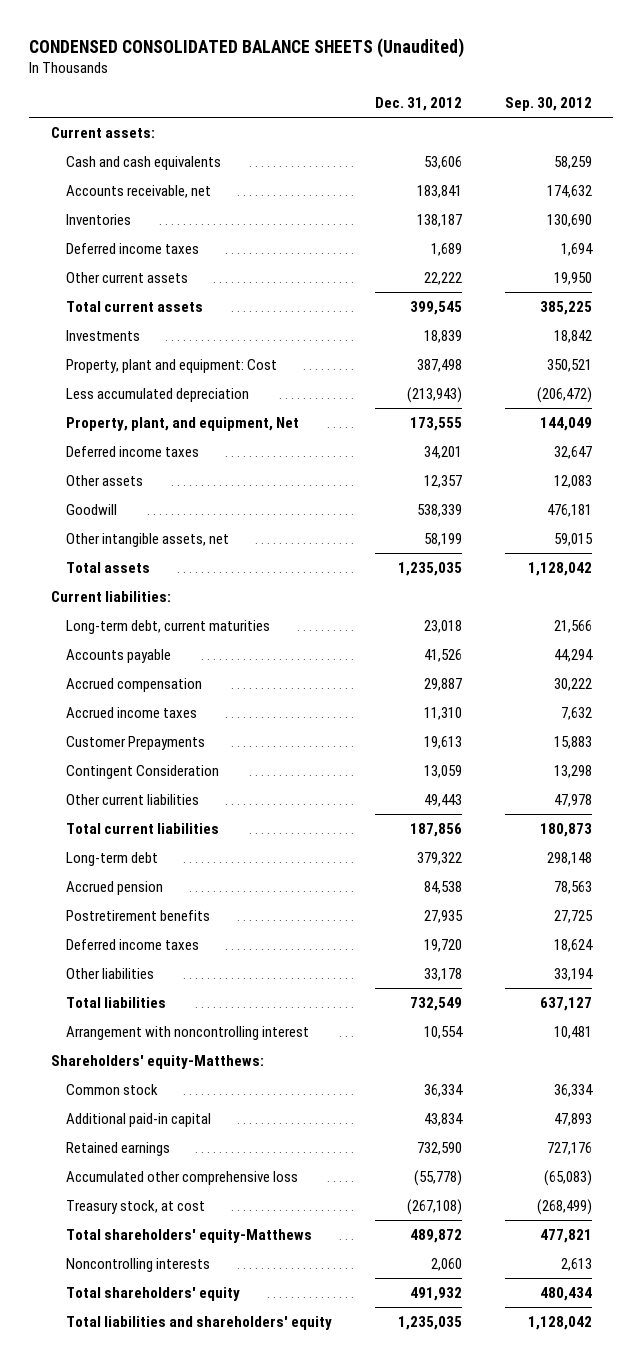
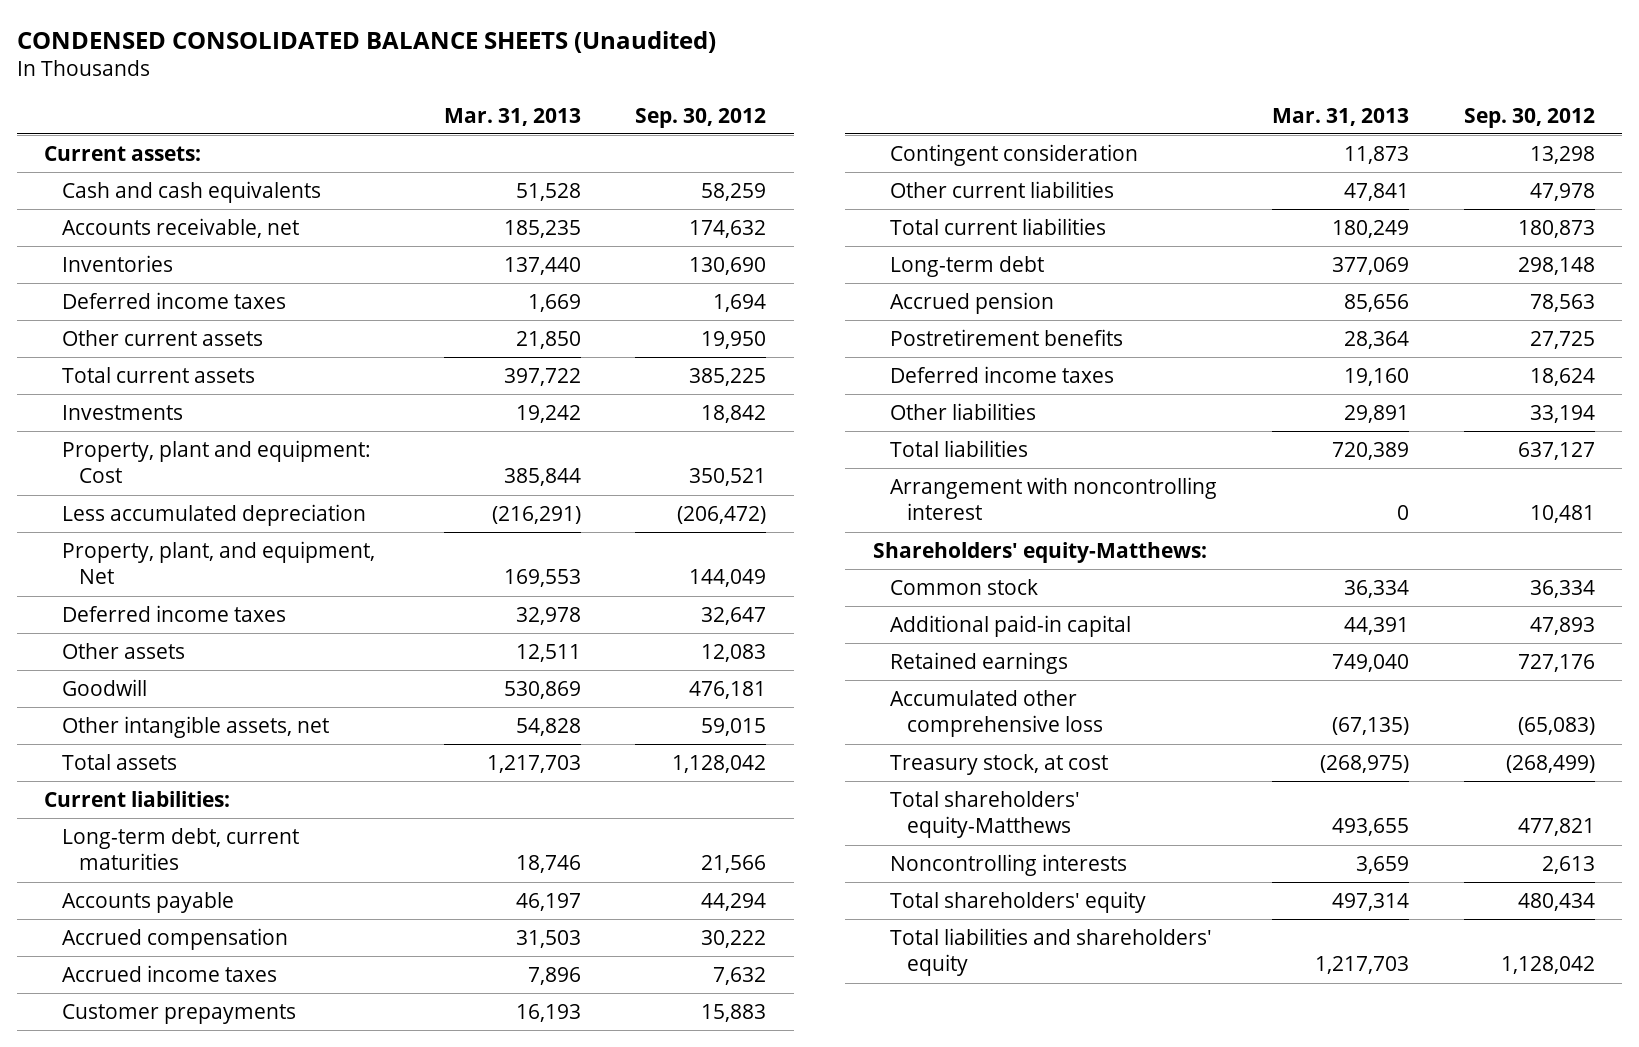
- | Dec. 31, 2012 | Sep. 30, 2012
+ | Mar. 31, 2013 | Sep. 30, 2012
- Customer Prepayments | 19,613 | 15,883
- Contingent Consideration | 13,059 | 13,298
+ Customer prepayments | 16,193 | 15,883
+ Contingent consideration | 11,873 | 13,298

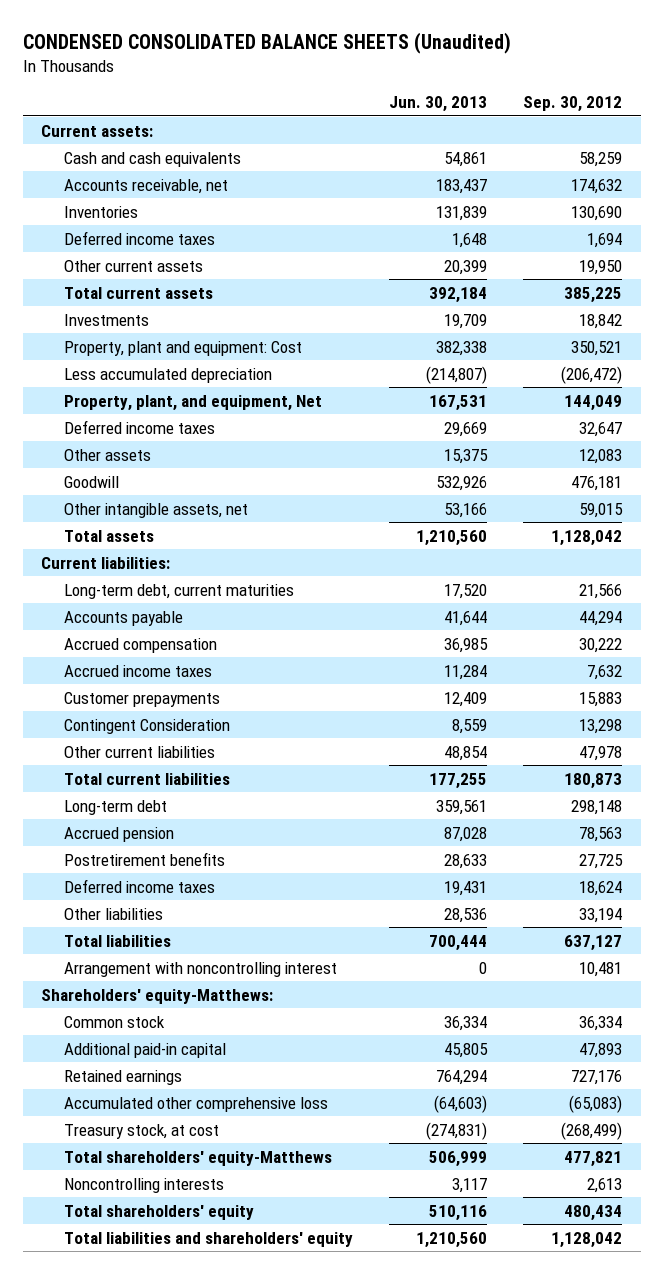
- | Mar. 31, 2013 | Sep. 30, 2012
+ | Jun. 30, 2013 | Sep. 30, 2012
- Contingent consideration | 11,873 | 13,298
+ Contingent Consideration | 8,559 | 13,298

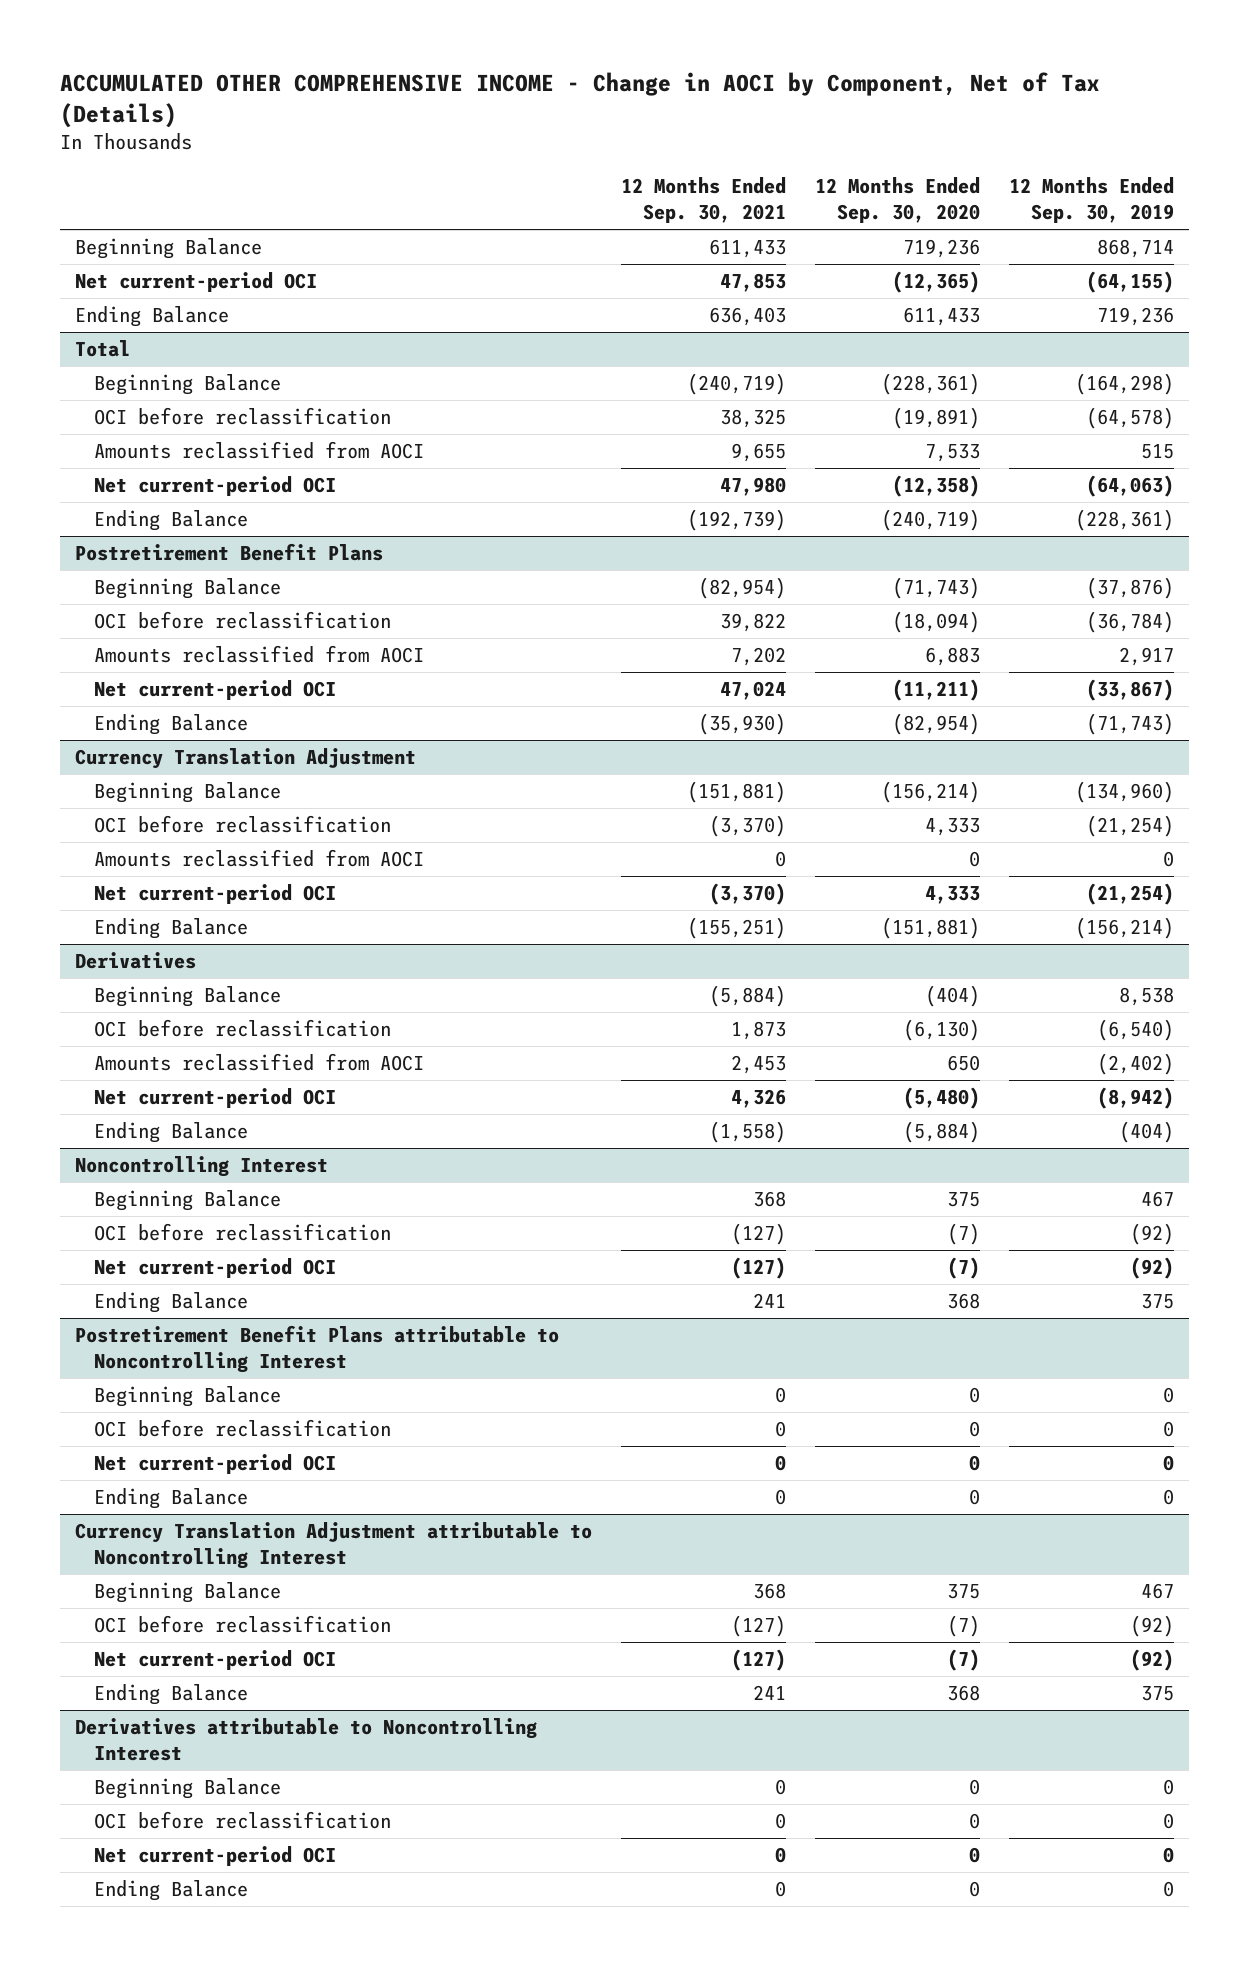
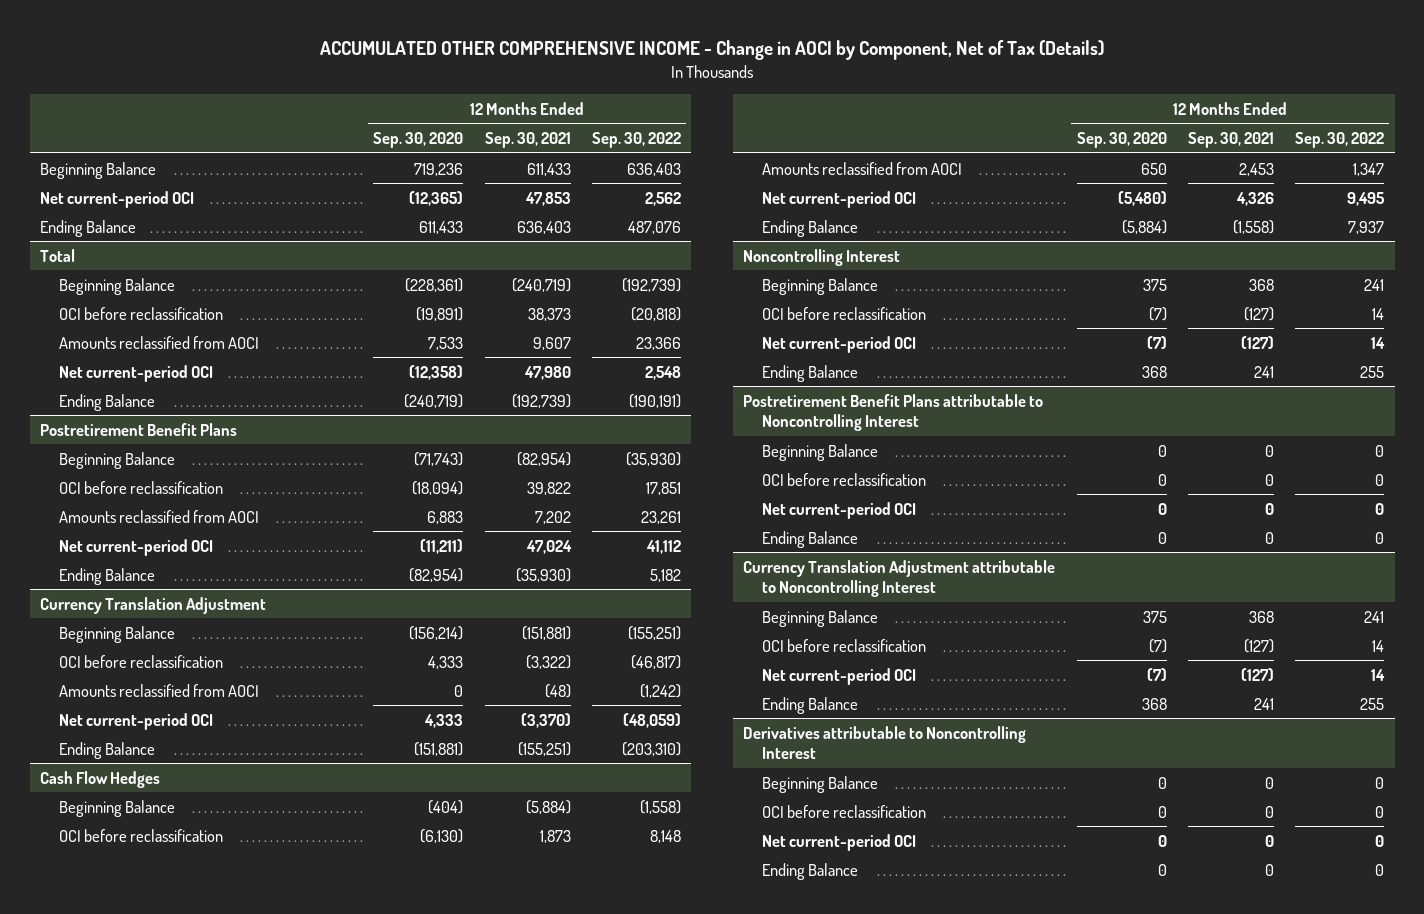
- | 12 Months Ended Sep. 30, 2021 | 12 Months Ended Sep. 30, 2020 | 12 Months Ended Sep. 30, 2019
+ | 12 Months Ended Sep. 30, 2020 | 12 Months Ended Sep. 30, 2021 | 12 Months Ended Sep. 30, 2022
@ Total
- OCI before reclassification | 38,325 | (19,891) | (64,578)
- Amounts reclassified from AOCI | 9,655 | 7,533 | 515
+ OCI before reclassification | (19,891) | 38,373 | (20,818)
+ Amounts reclassified from AOCI | 7,533 | 9,607 | 23,366
@ Currency Translation Adjustment
- OCI before reclassification | (3,370) | 4,333 | (21,254)
- Amounts reclassified from AOCI | 0 | 0 | 0
+ OCI before reclassification | 4,333 | (3,322) | (46,817)
+ Amounts reclassified from AOCI | 0 | (48) | (1,242)
- Derivatives
+ Cash Flow Hedges

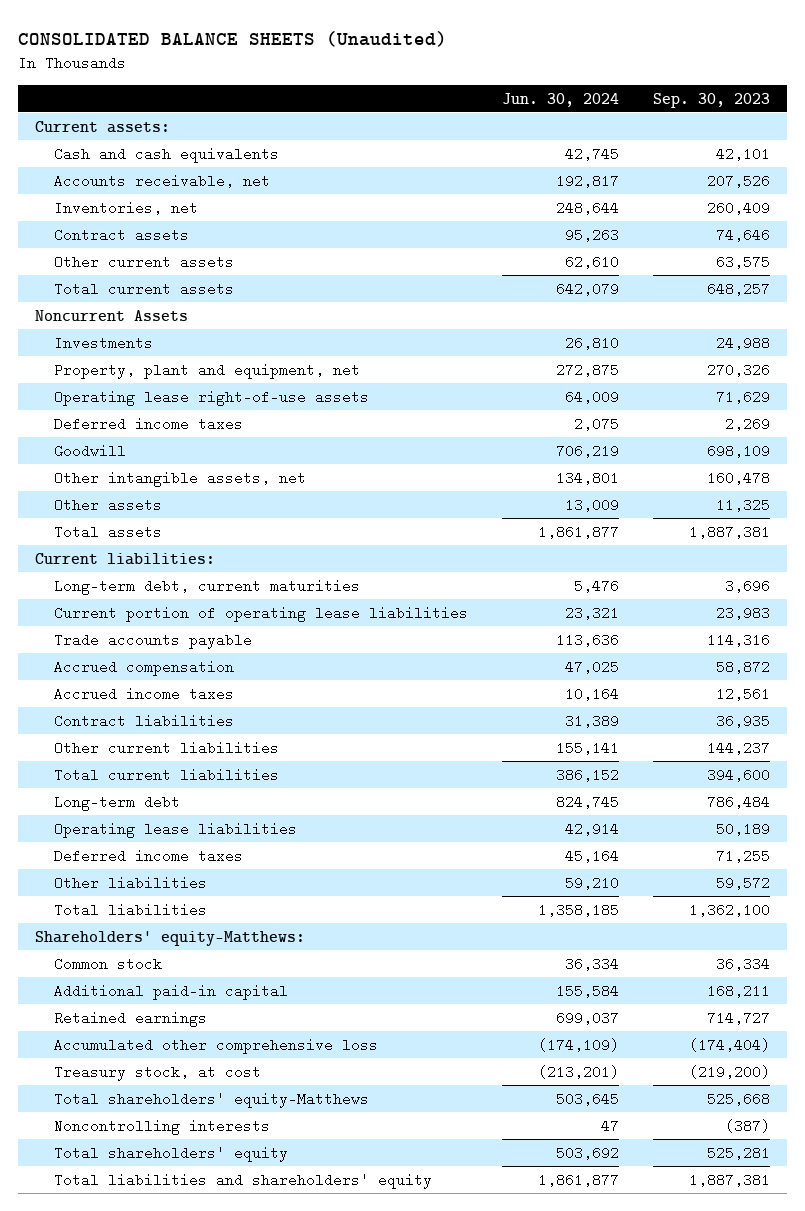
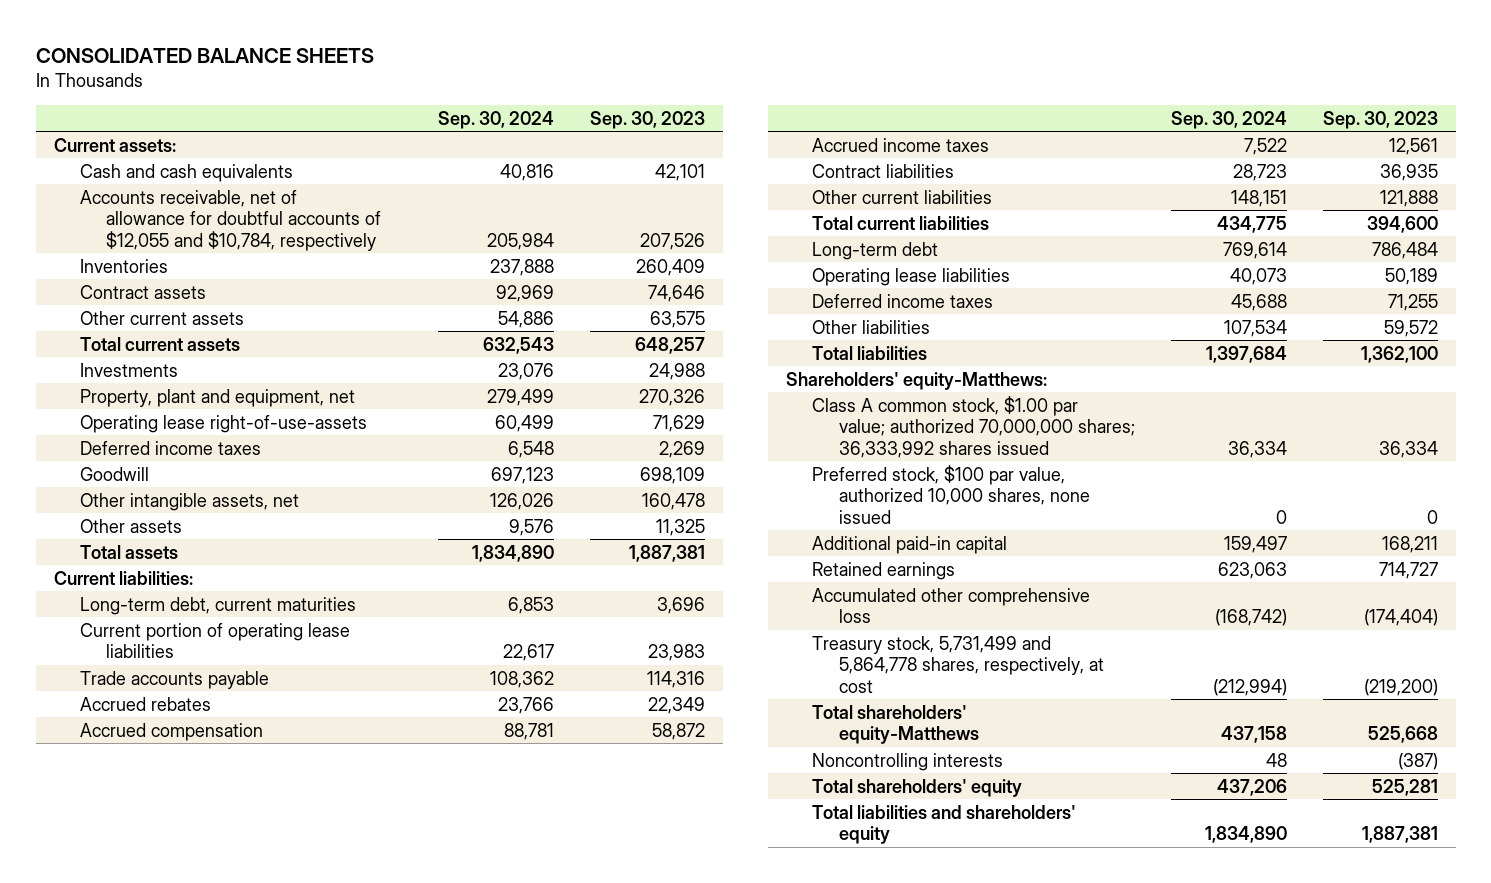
- CONSOLIDATED BALANCE SHEETS (Unaudited)
+ CONSOLIDATED BALANCE SHEETS
- | Jun. 30, 2024 | Sep. 30, 2023
+ | Sep. 30, 2024 | Sep. 30, 2023
- Accounts receivable, net | 192,817 | 207,526
- Inventories, net | 248,644 | 260,409
+ Accounts receivable, net of allowance for doubtful accounts of $12,055 and $10,784, respectively | 205,984 | 207,526
+ Inventories | 237,888 | 260,409
- Noncurrent Assets
- Operating lease right-of-use assets | 64,009 | 71,629
+ Operating lease right-of-use-assets | 60,499 | 71,629
+ Accrued rebates | 23,766 | 22,349
- Other current liabilities | 155,141 | 144,237
+ Other current liabilities | 148,151 | 121,888
- Common stock | 36,334 | 36,334
+ Class A common stock, $1.00 par value; authorized 70,000,000 shares; 36,333,992 shares issued | 36,334 | 36,334
+ Preferred stock, $100 par value, authorized 10,000 shares, none issued | 0 | 0
- Treasury stock, at cost | (213,201) | (219,200)
+ Treasury stock, 5,731,499 and 5,864,778 shares, respectively, at cost | (212,994) | (219,200)

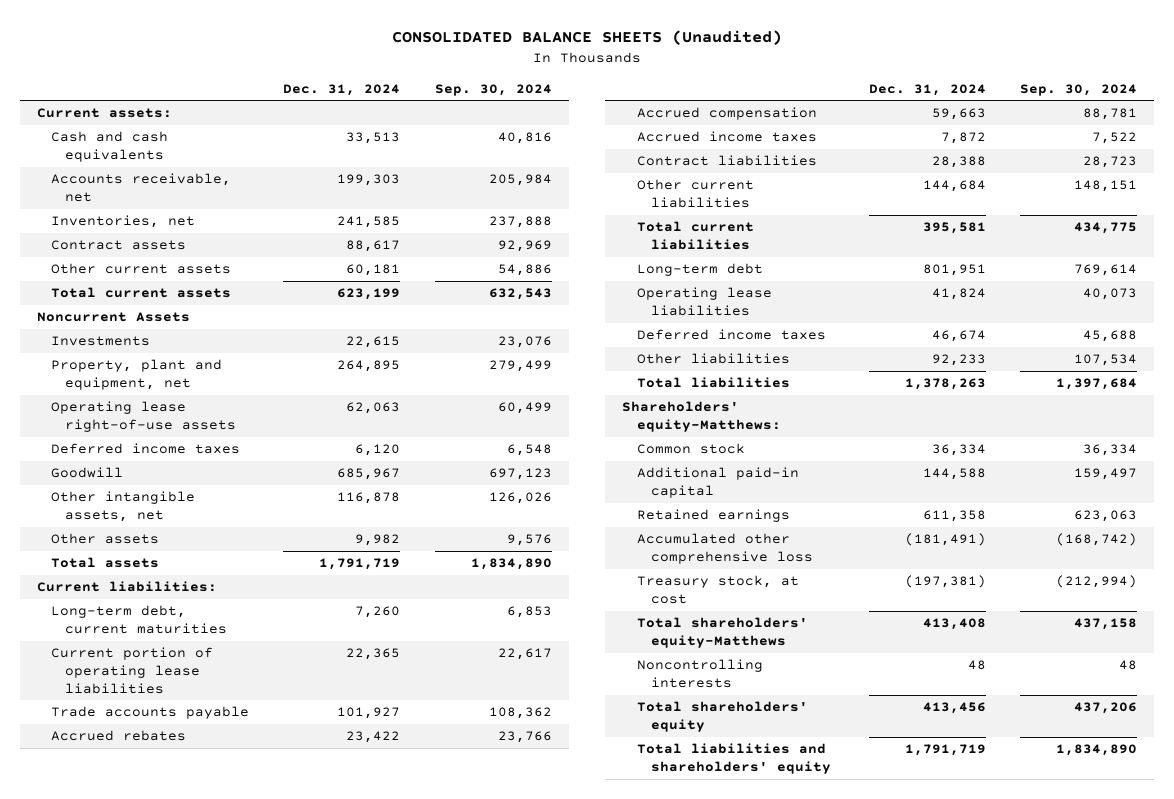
- CONSOLIDATED BALANCE SHEETS
+ CONSOLIDATED BALANCE SHEETS (Unaudited)
- | Sep. 30, 2024 | Sep. 30, 2023
+ | Dec. 31, 2024 | Sep. 30, 2024
- Accounts receivable, net of allowance for doubtful accounts of $12,055 and $10,784, respectively | 205,984 | 207,526
- Inventories | 237,888 | 260,409
+ Accounts receivable, net | 199,303 | 205,984
+ Inventories, net | 241,585 | 237,888
+ Noncurrent Assets
- Operating lease right-of-use-assets | 60,499 | 71,629
+ Operating lease right-of-use assets | 62,063 | 60,499
- Class A common stock, $1.00 par value; authorized 70,000,000 shares; 36,333,992 shares issued | 36,334 | 36,334
- Preferred stock, $100 par value, authorized 10,000 shares, none issued | 0 | 0
+ Common stock | 36,334 | 36,334
- Treasury stock, 5,731,499 and 5,864,778 shares, respectively, at cost | (212,994) | (219,200)
+ Treasury stock, at cost | (197,381) | (212,994)

